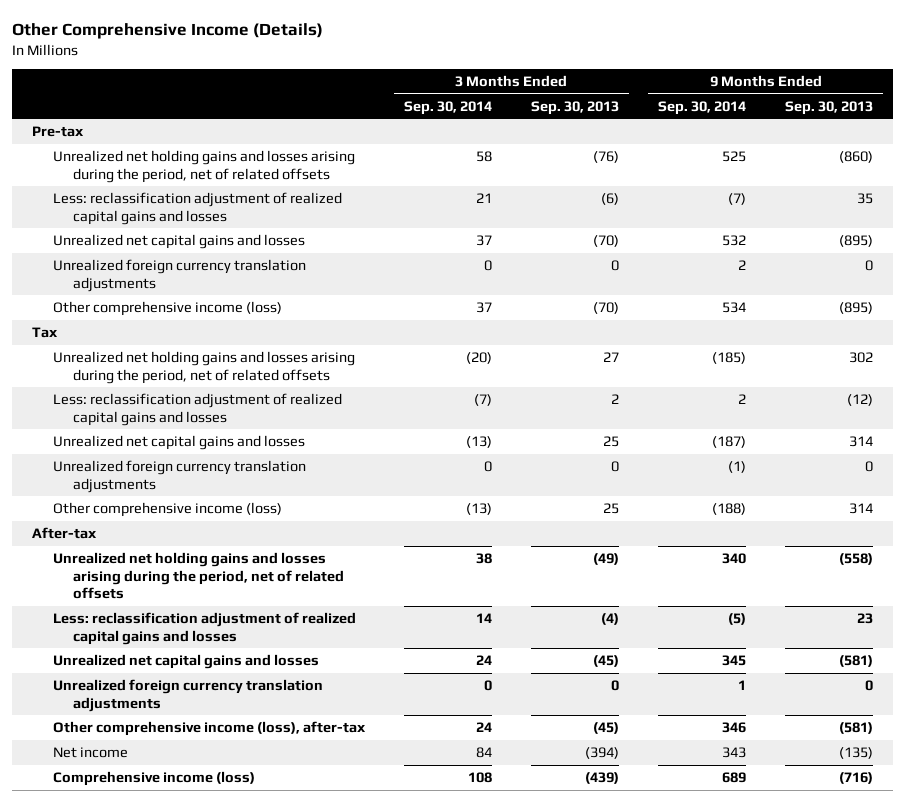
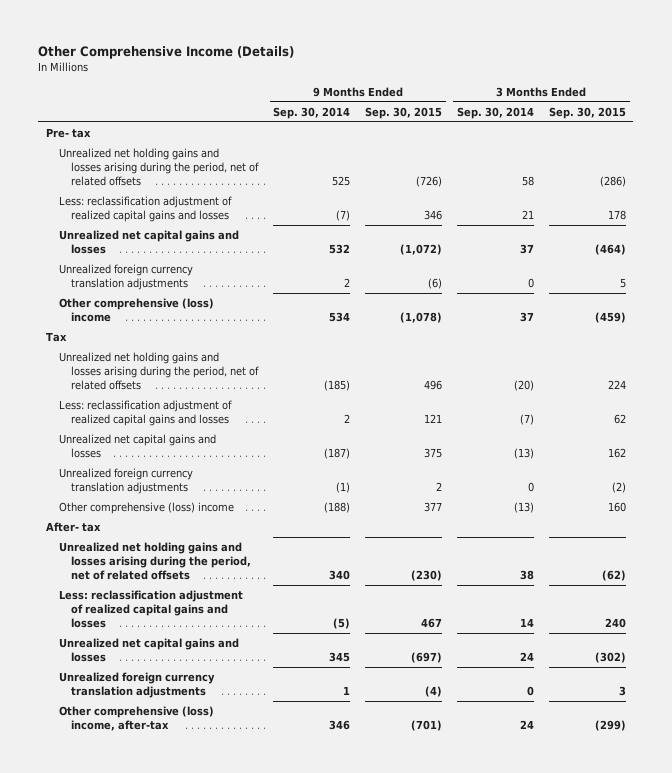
- | 3 Months Ended Sep. 30, 2014 | 3 Months Ended Sep. 30, 2013 | 9 Months Ended Sep. 30, 2014 | 9 Months Ended Sep. 30, 2013
+ | 9 Months Ended Sep. 30, 2014 | 9 Months Ended Sep. 30, 2015 | 3 Months Ended Sep. 30, 2014 | 3 Months Ended Sep. 30, 2015
- Pre-tax
+ Pre- tax
- Other comprehensive income (loss) | 37 | (70) | 534 | (895)
+ Other comprehensive (loss) income | 534 | (1,078) | 37 | (459)
- Other comprehensive income (loss) | (13) | 25 | (188) | 314
- After-tax
+ Other comprehensive (loss) income | (188) | 377 | (13) | 160
+ After- tax
- Other comprehensive income (loss), after-tax | 24 | (45) | 346 | (581)
- Net income | 84 | (394) | 343 | (135)
- Comprehensive income (loss) | 108 | (439) | 689 | (716)
+ Other comprehensive (loss) income, after-tax | 346 | (701) | 24 | (299)

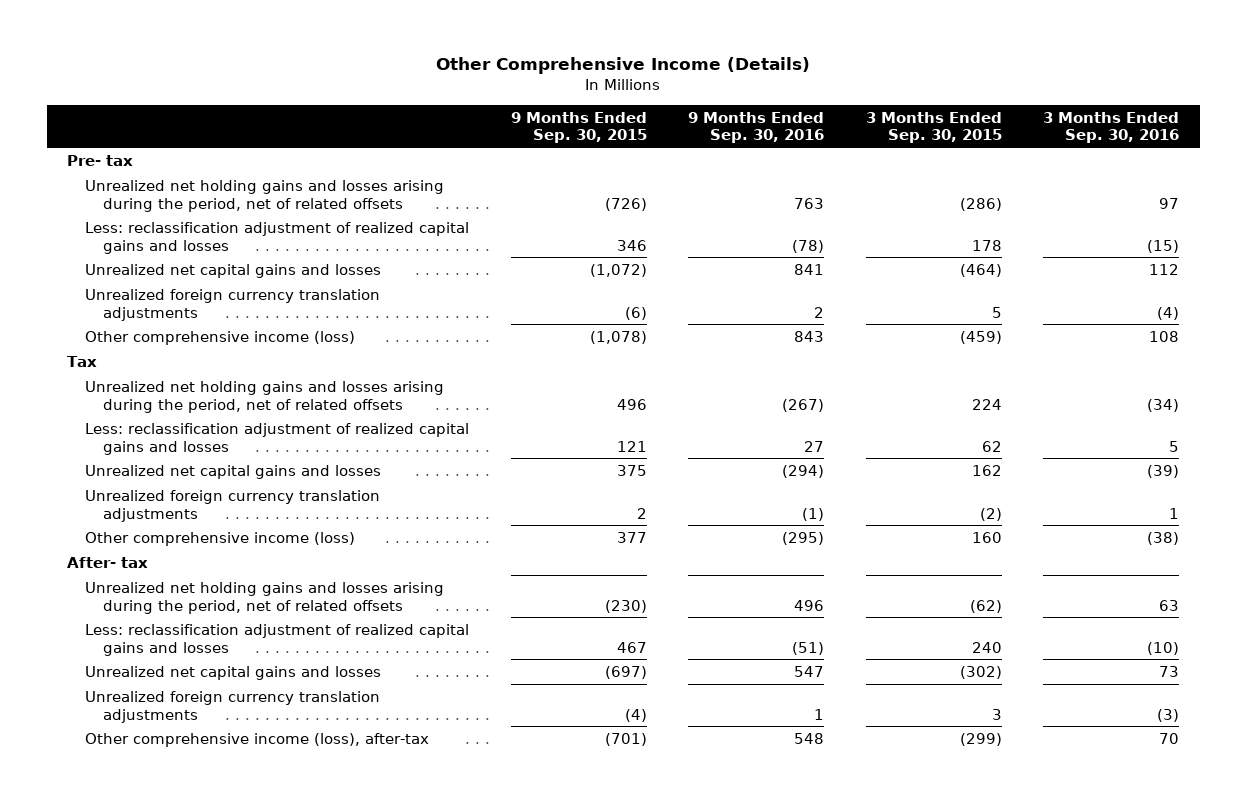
- | 9 Months Ended Sep. 30, 2014 | 9 Months Ended Sep. 30, 2015 | 3 Months Ended Sep. 30, 2014 | 3 Months Ended Sep. 30, 2015
+ | 9 Months Ended Sep. 30, 2015 | 9 Months Ended Sep. 30, 2016 | 3 Months Ended Sep. 30, 2015 | 3 Months Ended Sep. 30, 2016
- Other comprehensive (loss) income | 534 | (1,078) | 37 | (459)
+ Other comprehensive income (loss) | (1,078) | 843 | (459) | 108
- Other comprehensive (loss) income | (188) | 377 | (13) | 160
+ Other comprehensive income (loss) | 377 | (295) | 160 | (38)
- Other comprehensive (loss) income, after-tax | 346 | (701) | 24 | (299)
+ Other comprehensive income (loss), after-tax | (701) | 548 | (299) | 70

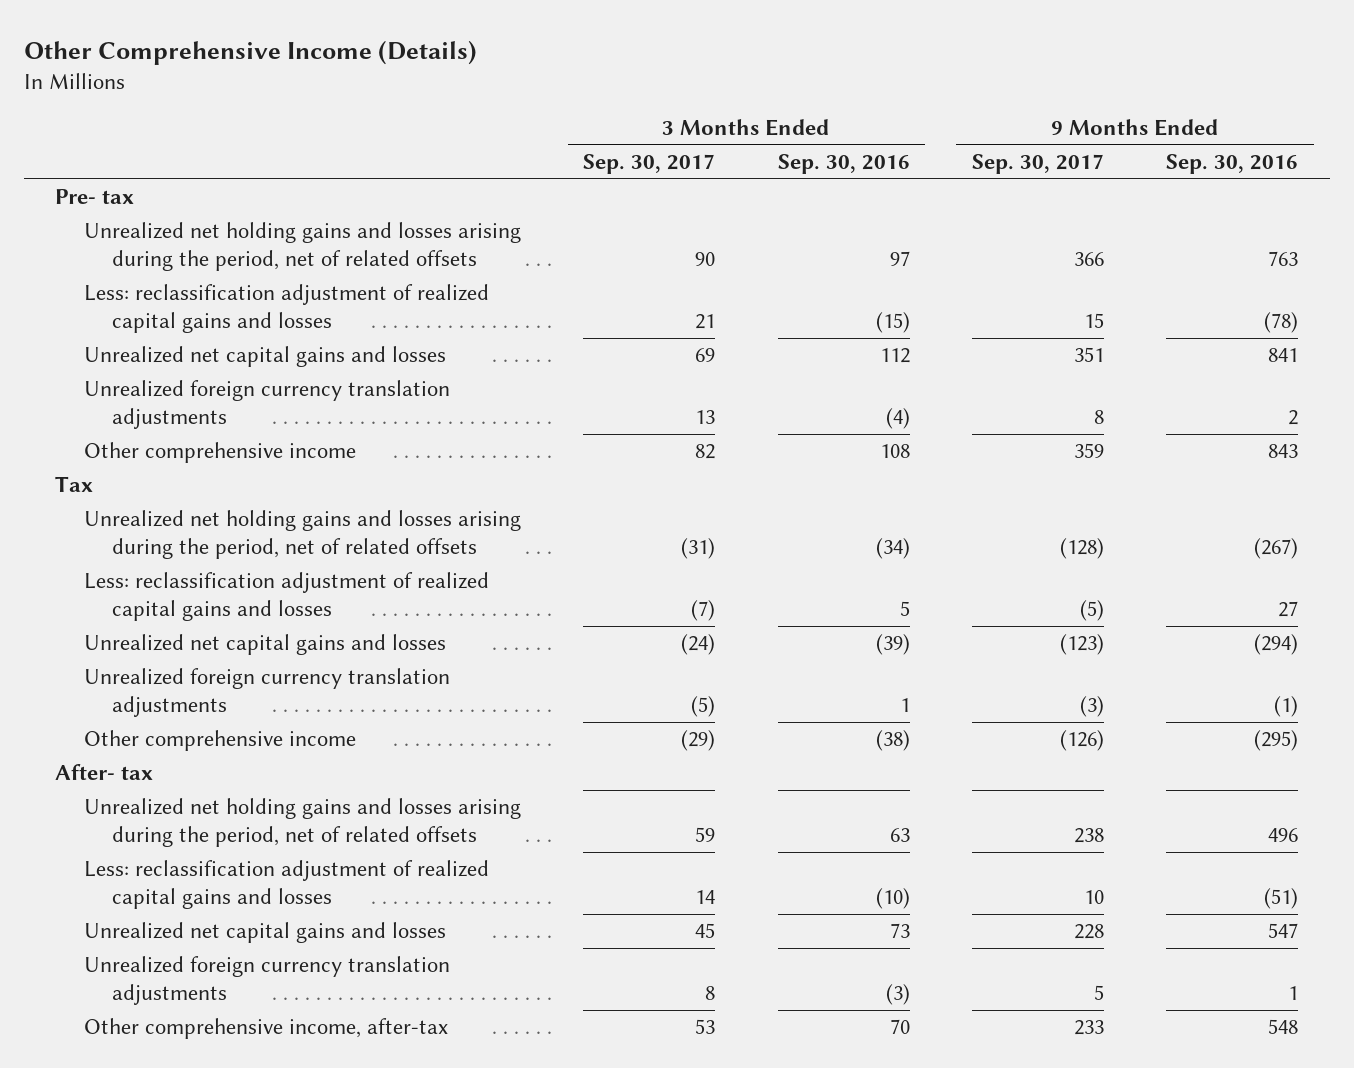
- | 9 Months Ended Sep. 30, 2015 | 9 Months Ended Sep. 30, 2016 | 3 Months Ended Sep. 30, 2015 | 3 Months Ended Sep. 30, 2016
+ | 3 Months Ended Sep. 30, 2017 | 3 Months Ended Sep. 30, 2016 | 9 Months Ended Sep. 30, 2017 | 9 Months Ended Sep. 30, 2016
- Other comprehensive income (loss) | (1,078) | 843 | (459) | 108
+ Other comprehensive income | 82 | 108 | 359 | 843
- Other comprehensive income (loss) | 377 | (295) | 160 | (38)
+ Other comprehensive income | (29) | (38) | (126) | (295)
- Other comprehensive income (loss), after-tax | (701) | 548 | (299) | 70
+ Other comprehensive income, after-tax | 53 | 70 | 233 | 548

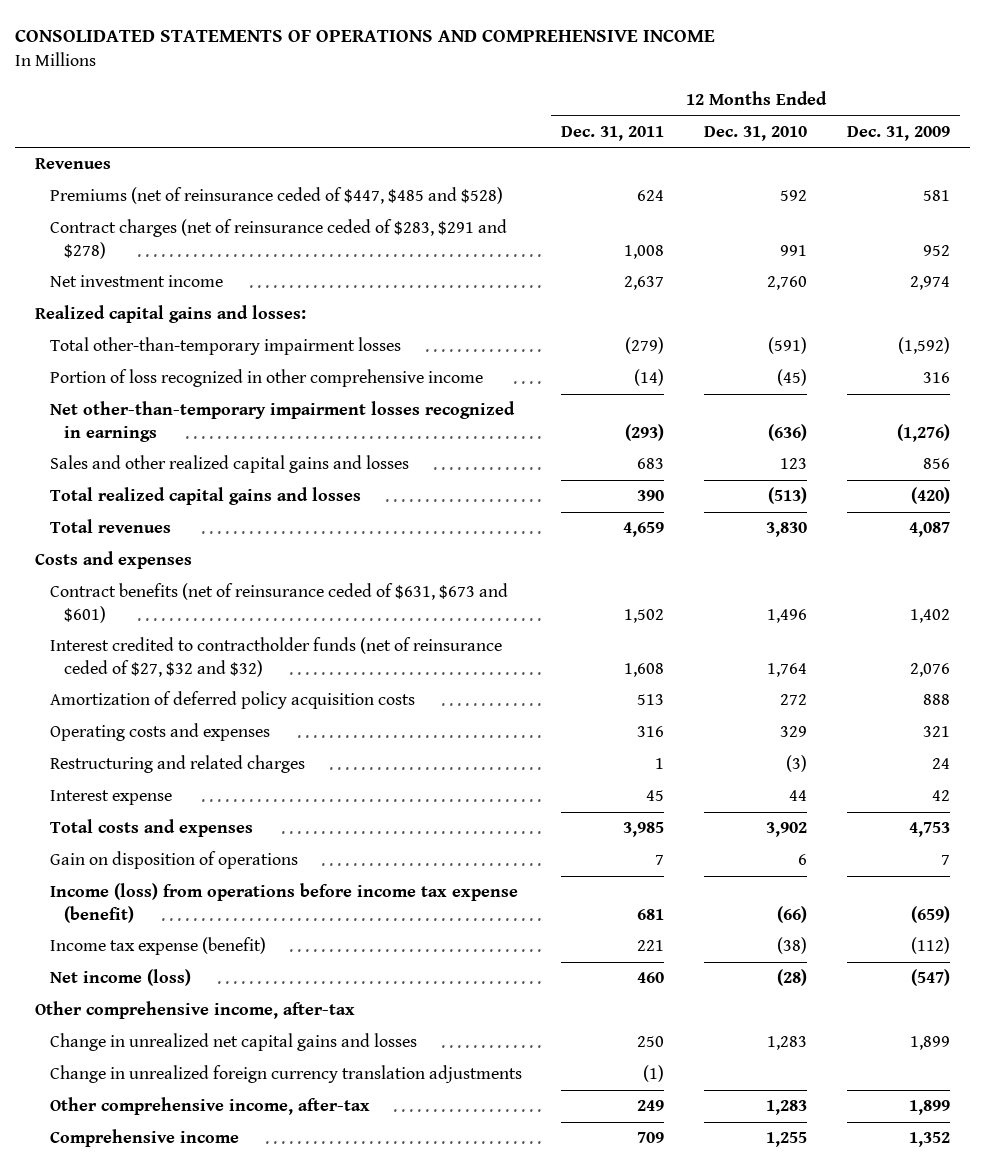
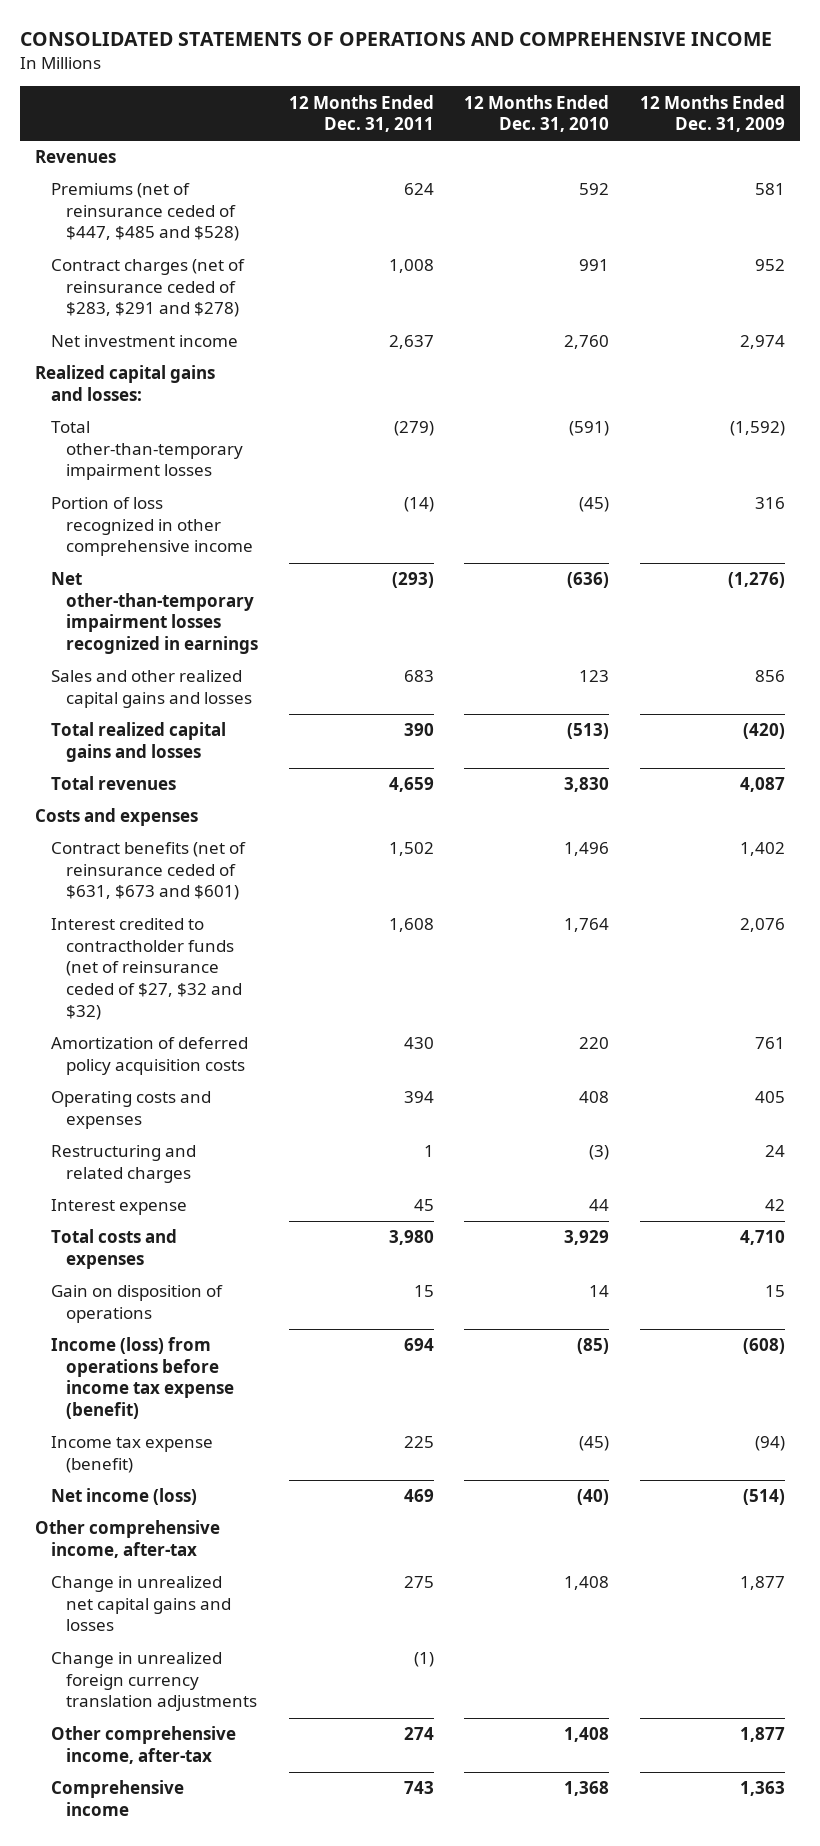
- Amortization of deferred policy acquisition costs | 513 | 272 | 888
- Operating costs and expenses | 316 | 329 | 321
+ Amortization of deferred policy acquisition costs | 430 | 220 | 761
+ Operating costs and expenses | 394 | 408 | 405
- Total costs and expenses | 3,985 | 3,902 | 4,753
- Gain on disposition of operations | 7 | 6 | 7
- Income (loss) from operations before income tax expense (benefit) | 681 | (66) | (659)
- Income tax expense (benefit) | 221 | (38) | (112)
- Net income (loss) | 460 | (28) | (547)
+ Total costs and expenses | 3,980 | 3,929 | 4,710
+ Gain on disposition of operations | 15 | 14 | 15
+ Income (loss) from operations before income tax expense (benefit) | 694 | (85) | (608)
+ Income tax expense (benefit) | 225 | (45) | (94)
+ Net income (loss) | 469 | (40) | (514)
- Change in unrealized net capital gains and losses | 250 | 1,283 | 1,899
+ Change in unrealized net capital gains and losses | 275 | 1,408 | 1,877
- Other comprehensive income, after-tax | 249 | 1,283 | 1,899
- Comprehensive income | 709 | 1,255 | 1,352
+ Other comprehensive income, after-tax | 274 | 1,408 | 1,877
+ Comprehensive income | 743 | 1,368 | 1,363

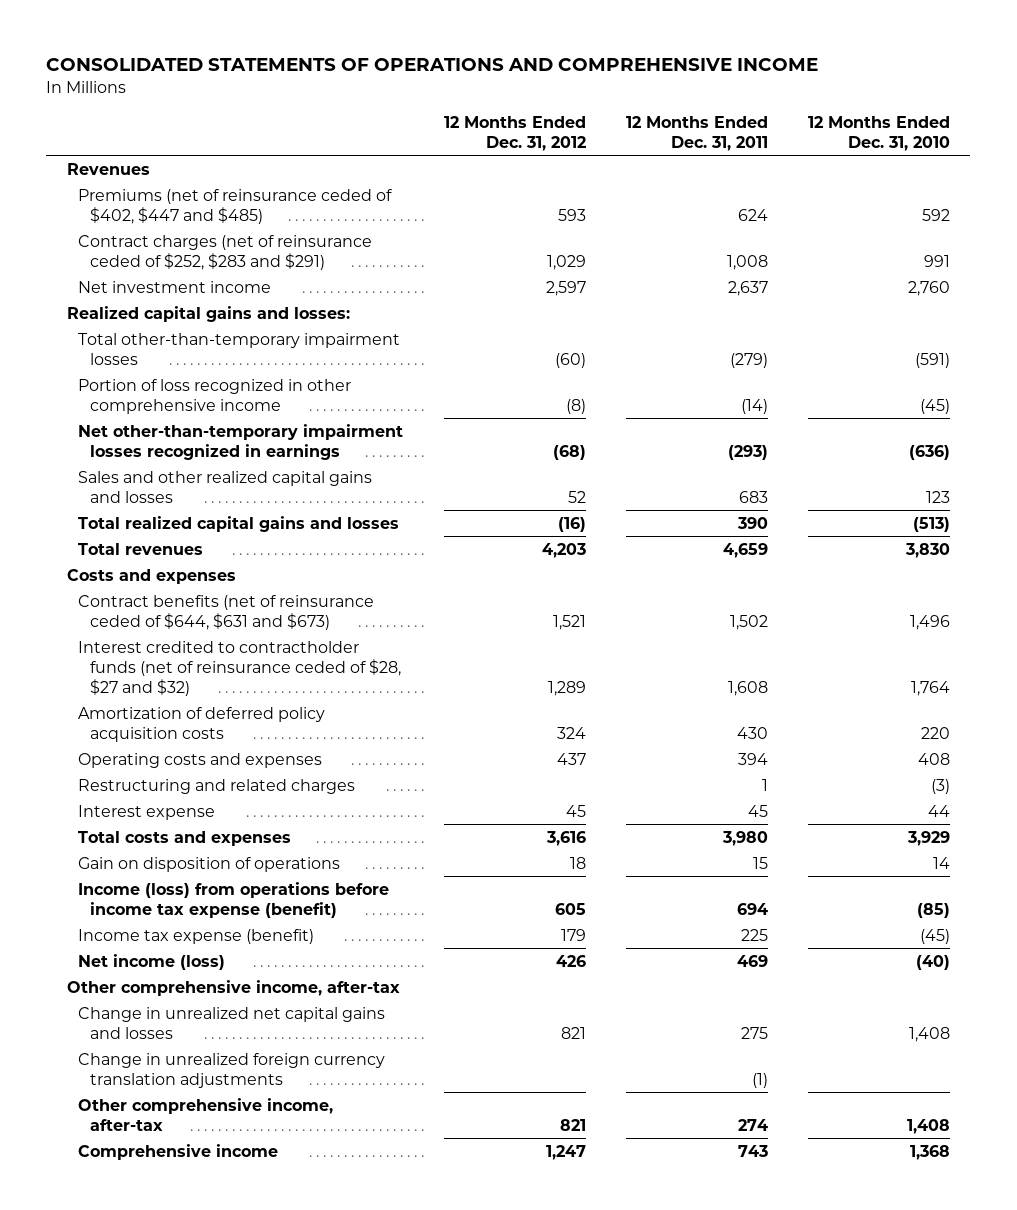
- | 12 Months Ended Dec. 31, 2011 | 12 Months Ended Dec. 31, 2010 | 12 Months Ended Dec. 31, 2009
+ | 12 Months Ended Dec. 31, 2012 | 12 Months Ended Dec. 31, 2011 | 12 Months Ended Dec. 31, 2010
- Premiums (net of reinsurance ceded of $447, $485 and $528) | 624 | 592 | 581
- Contract charges (net of reinsurance ceded of $283, $291 and $278) | 1,008 | 991 | 952
+ Premiums (net of reinsurance ceded of $402, $447 and $485) | 593 | 624 | 592
+ Contract charges (net of reinsurance ceded of $252, $283 and $291) | 1,029 | 1,008 | 991
- Contract benefits (net of reinsurance ceded of $631, $673 and $601) | 1,502 | 1,496 | 1,402
- Interest credited to contractholder funds (net of reinsurance ceded of $27, $32 and $32) | 1,608 | 1,764 | 2,076
+ Contract benefits (net of reinsurance ceded of $644, $631 and $673) | 1,521 | 1,502 | 1,496
+ Interest credited to contractholder funds (net of reinsurance ceded of $28, $27 and $32) | 1,289 | 1,608 | 1,764

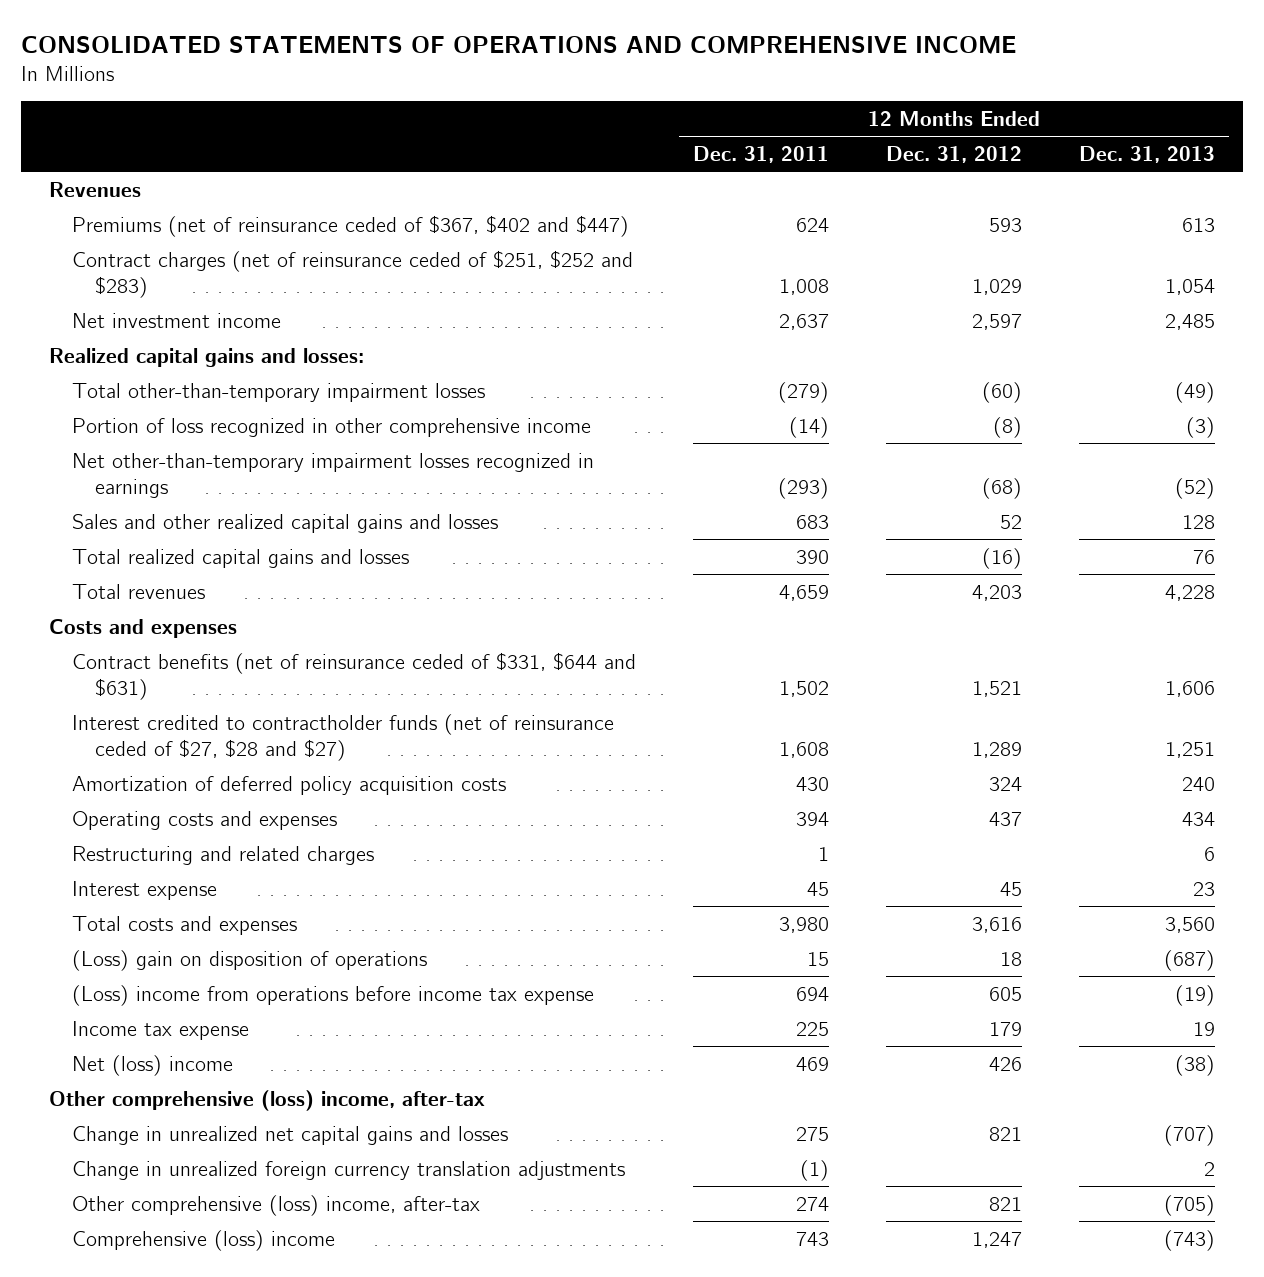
- | 12 Months Ended Dec. 31, 2012 | 12 Months Ended Dec. 31, 2011 | 12 Months Ended Dec. 31, 2010
+ | 12 Months Ended Dec. 31, 2011 | 12 Months Ended Dec. 31, 2012 | 12 Months Ended Dec. 31, 2013
- Premiums (net of reinsurance ceded of $402, $447 and $485) | 593 | 624 | 592
- Contract charges (net of reinsurance ceded of $252, $283 and $291) | 1,029 | 1,008 | 991
+ Premiums (net of reinsurance ceded of $367, $402 and $447) | 624 | 593 | 613
+ Contract charges (net of reinsurance ceded of $251, $252 and $283) | 1,008 | 1,029 | 1,054
- Contract benefits (net of reinsurance ceded of $644, $631 and $673) | 1,521 | 1,502 | 1,496
- Interest credited to contractholder funds (net of reinsurance ceded of $28, $27 and $32) | 1,289 | 1,608 | 1,764
+ Contract benefits (net of reinsurance ceded of $331, $644 and $631) | 1,502 | 1,521 | 1,606
+ Interest credited to contractholder funds (net of reinsurance ceded of $27, $28 and $27) | 1,608 | 1,289 | 1,251
- Gain on disposition of operations | 18 | 15 | 14
- Income (loss) from operations before income tax expense (benefit) | 605 | 694 | (85)
- Income tax expense (benefit) | 179 | 225 | (45)
- Net income (loss) | 426 | 469 | (40)
- Other comprehensive income, after-tax
+ (Loss) gain on disposition of operations | 15 | 18 | (687)
+ (Loss) income from operations before income tax expense | 694 | 605 | (19)
+ Income tax expense | 225 | 179 | 19
+ Net (loss) income | 469 | 426 | (38)
+ Other comprehensive (loss) income, after-tax
- Other comprehensive income, after-tax | 821 | 274 | 1,408
- Comprehensive income | 1,247 | 743 | 1,368
+ Other comprehensive (loss) income, after-tax | 274 | 821 | (705)
+ Comprehensive (loss) income | 743 | 1,247 | (743)

